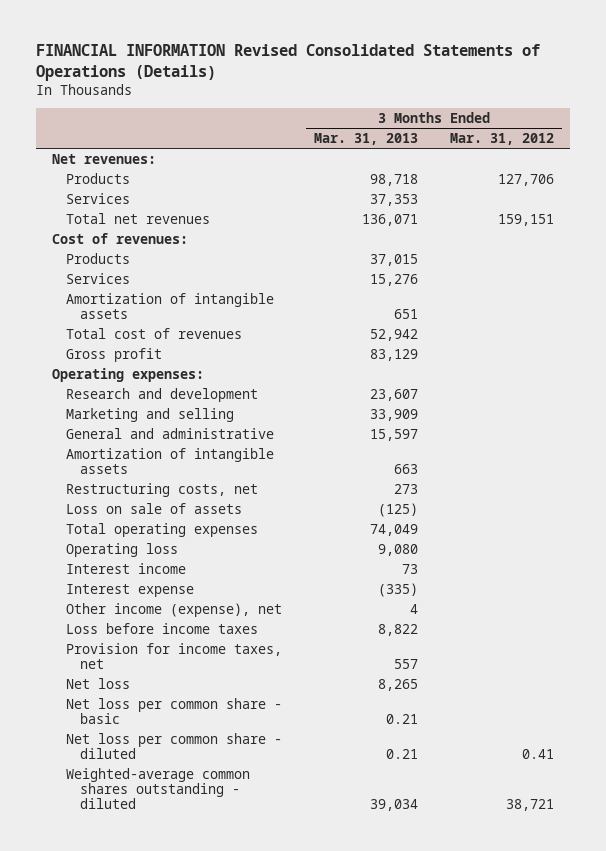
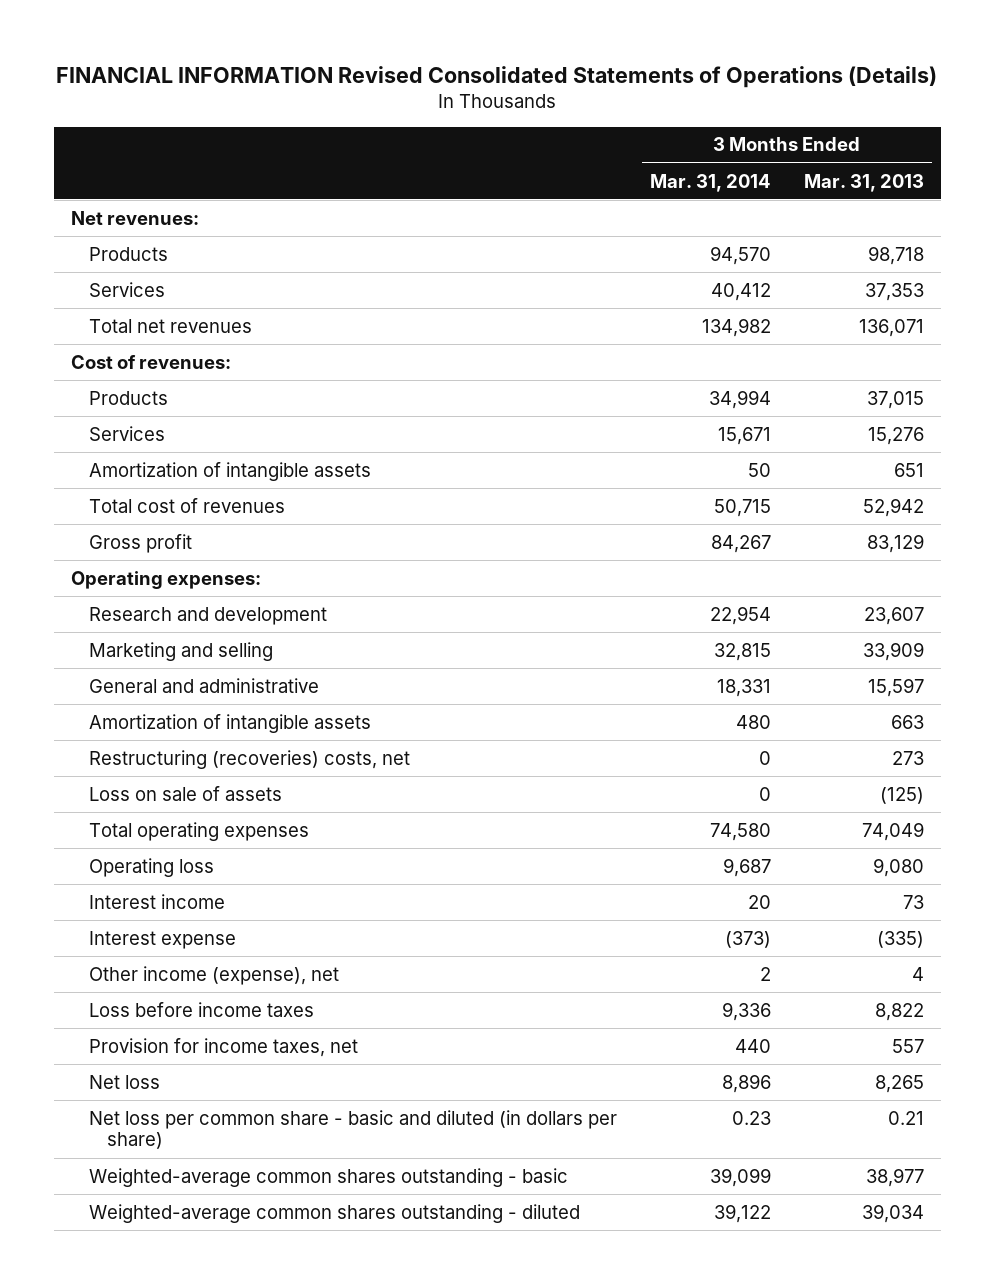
- | 3 Months Ended Mar. 31, 2013 | 3 Months Ended Mar. 31, 2012
+ | 3 Months Ended Mar. 31, 2014 | 3 Months Ended Mar. 31, 2013
- Restructuring costs, net | 273 |
+ Restructuring (recoveries) costs, net | 0 | 273
- Net loss per common share - basic | 0.21 |
- Net loss per common share - diluted | 0.21 | 0.41
+ Net loss per common share - basic and diluted (in dollars per share) | 0.23 | 0.21
+ Weighted-average common shares outstanding - basic | 39,099 | 38,977

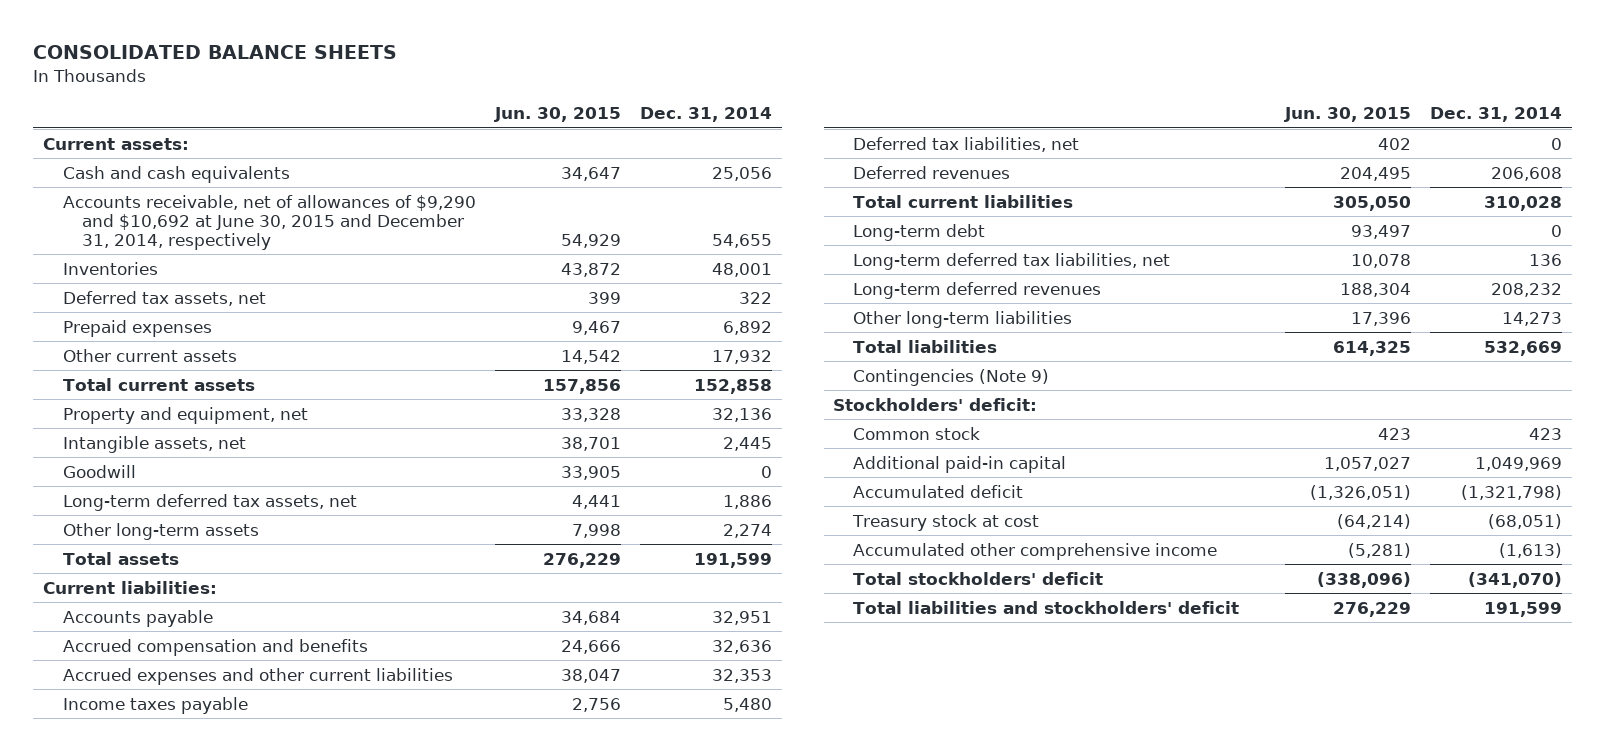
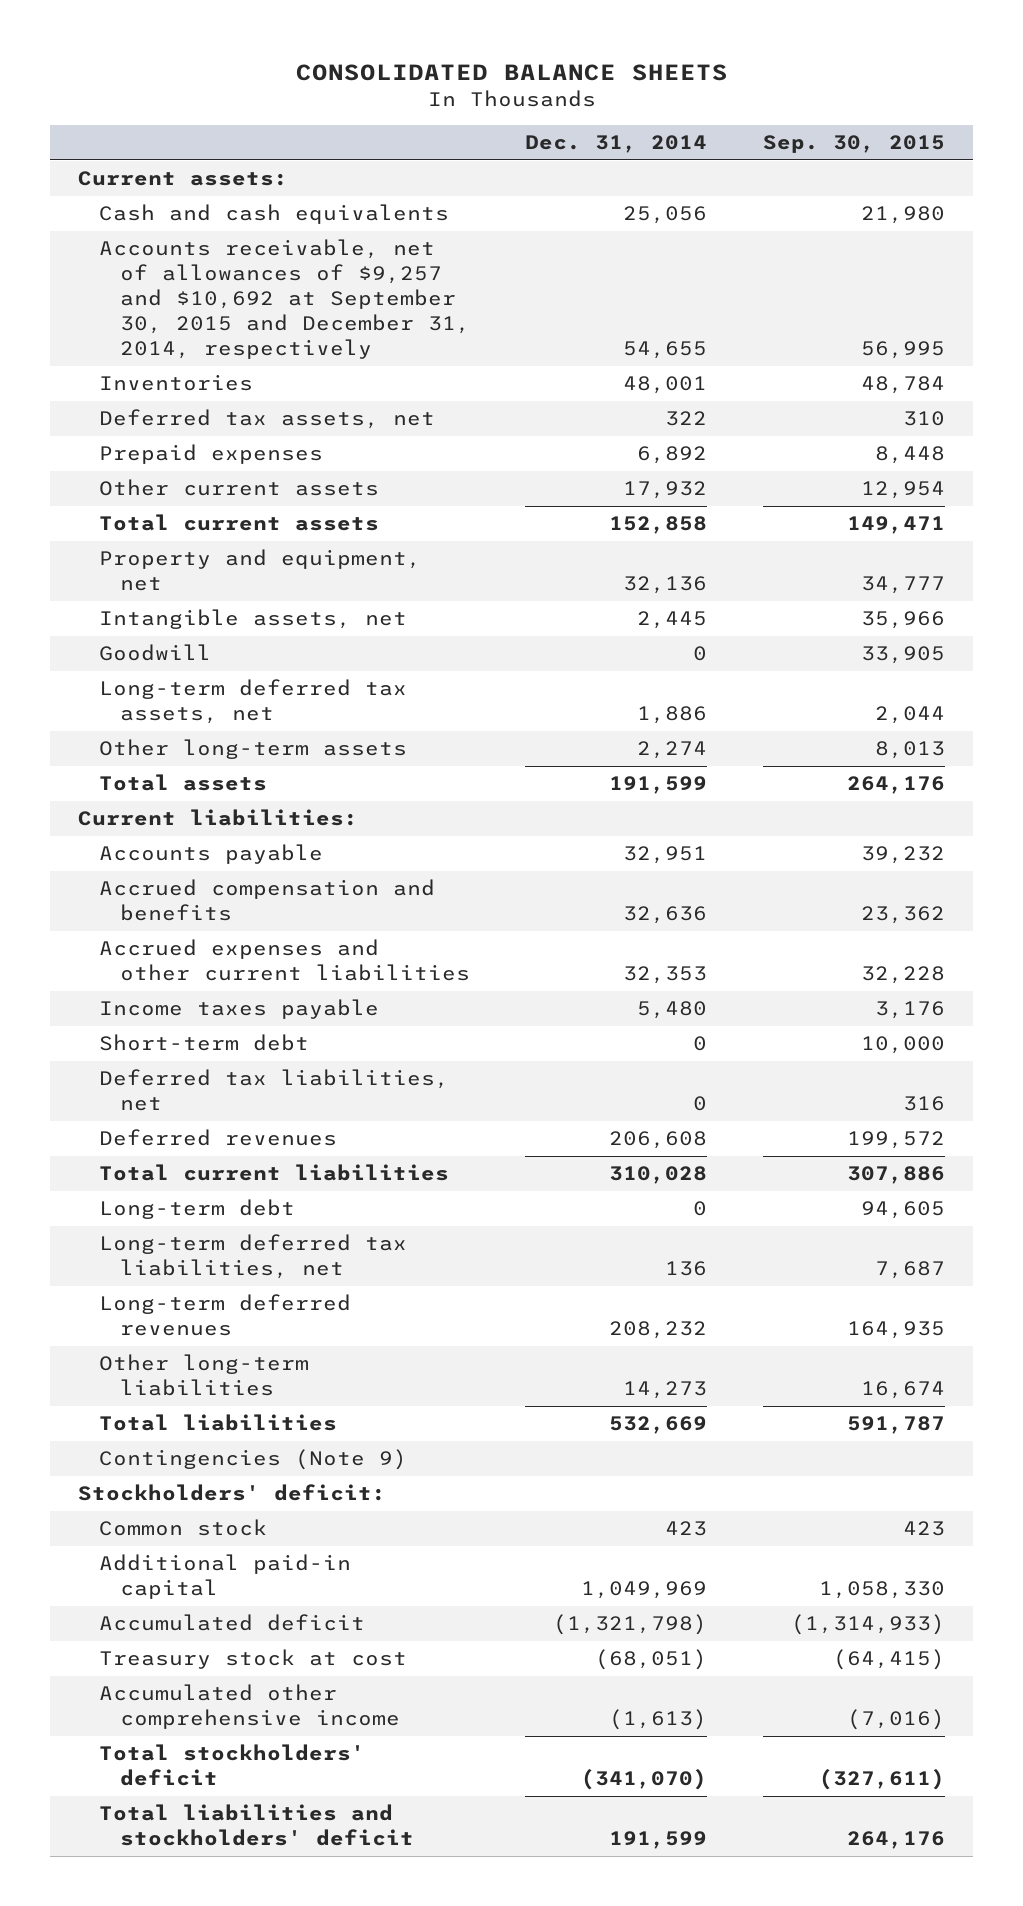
- | Jun. 30, 2015 | Dec. 31, 2014
+ | Dec. 31, 2014 | Sep. 30, 2015
- Accounts receivable, net of allowances of $9,290 and $10,692 at June 30, 2015 and December 31, 2014, respectively | 54,929 | 54,655
+ Accounts receivable, net of allowances of $9,257 and $10,692 at September 30, 2015 and December 31, 2014, respectively | 54,655 | 56,995
+ Short-term debt | 0 | 10,000

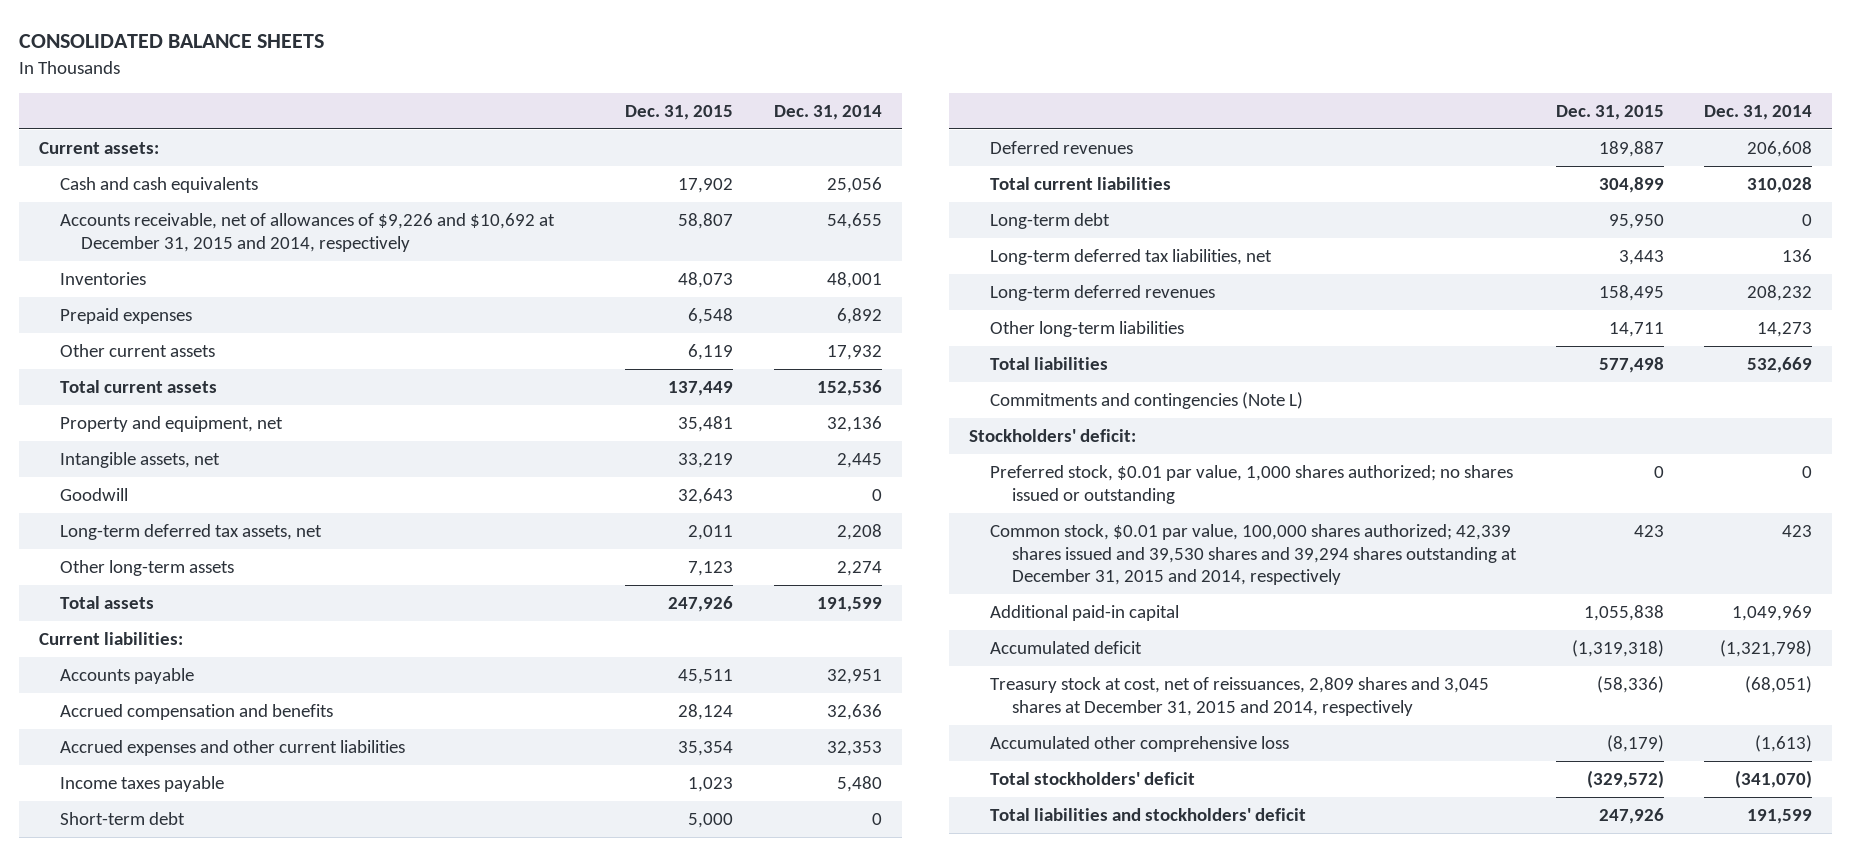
- | Dec. 31, 2014 | Sep. 30, 2015
+ | Dec. 31, 2015 | Dec. 31, 2014
- Accounts receivable, net of allowances of $9,257 and $10,692 at September 30, 2015 and December 31, 2014, respectively | 54,655 | 56,995
+ Accounts receivable, net of allowances of $9,226 and $10,692 at December 31, 2015 and 2014, respectively | 58,807 | 54,655
- Deferred tax assets, net | 322 | 310
- Total current assets | 152,858 | 149,471
+ Total current assets | 137,449 | 152,536
- Long-term deferred tax assets, net | 1,886 | 2,044
+ Long-term deferred tax assets, net | 2,011 | 2,208
- Deferred tax liabilities, net | 0 | 316
- Contingencies (Note 9)
+ Commitments and contingencies (Note L)
- Common stock | 423 | 423
+ Preferred stock, $0.01 par value, 1,000 shares authorized; no shares issued or outstanding | 0 | 0
+ Common stock, $0.01 par value, 100,000 shares authorized; 42,339 shares issued and 39,530 shares and 39,294 shares outstanding at December 31, 2015 and 2014, respectively | 423 | 423
- Treasury stock at cost | (68,051) | (64,415)
- Accumulated other comprehensive income | (1,613) | (7,016)
+ Treasury stock at cost, net of reissuances, 2,809 shares and 3,045 shares at December 31, 2015 and 2014, respectively | (58,336) | (68,051)
+ Accumulated other comprehensive loss | (8,179) | (1,613)

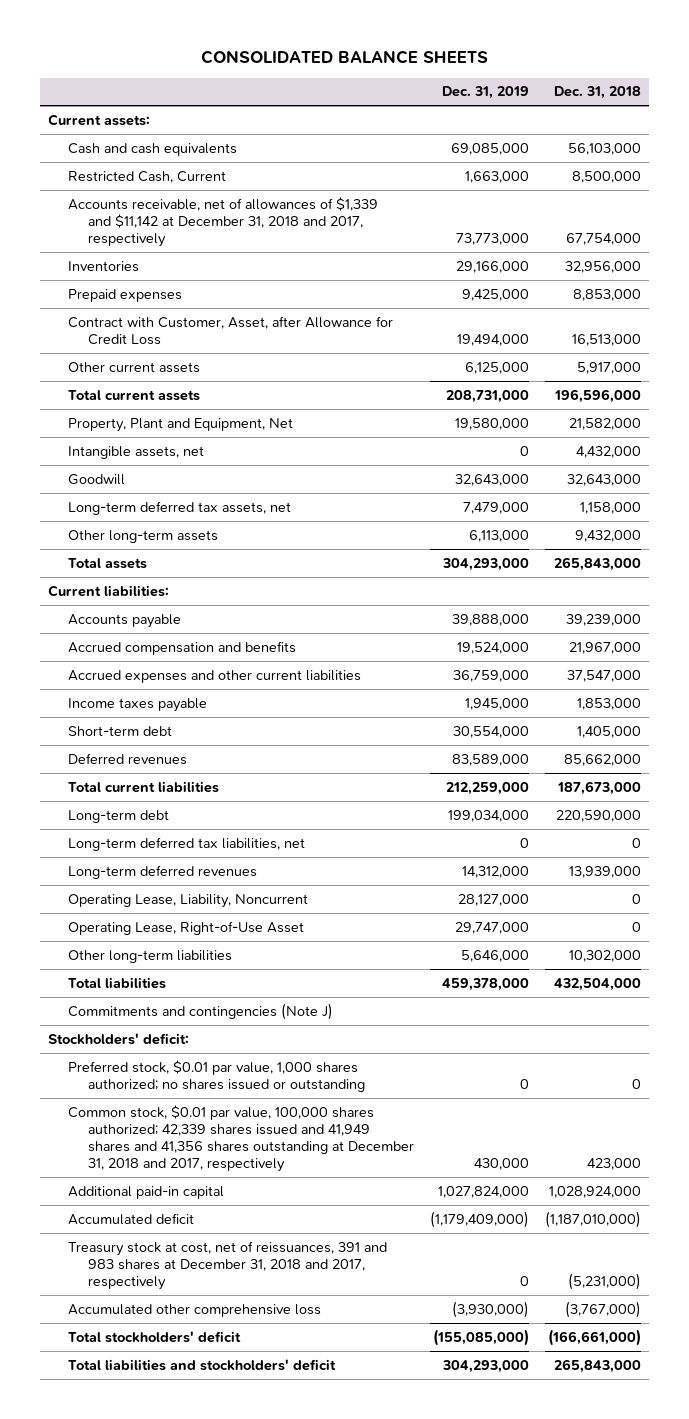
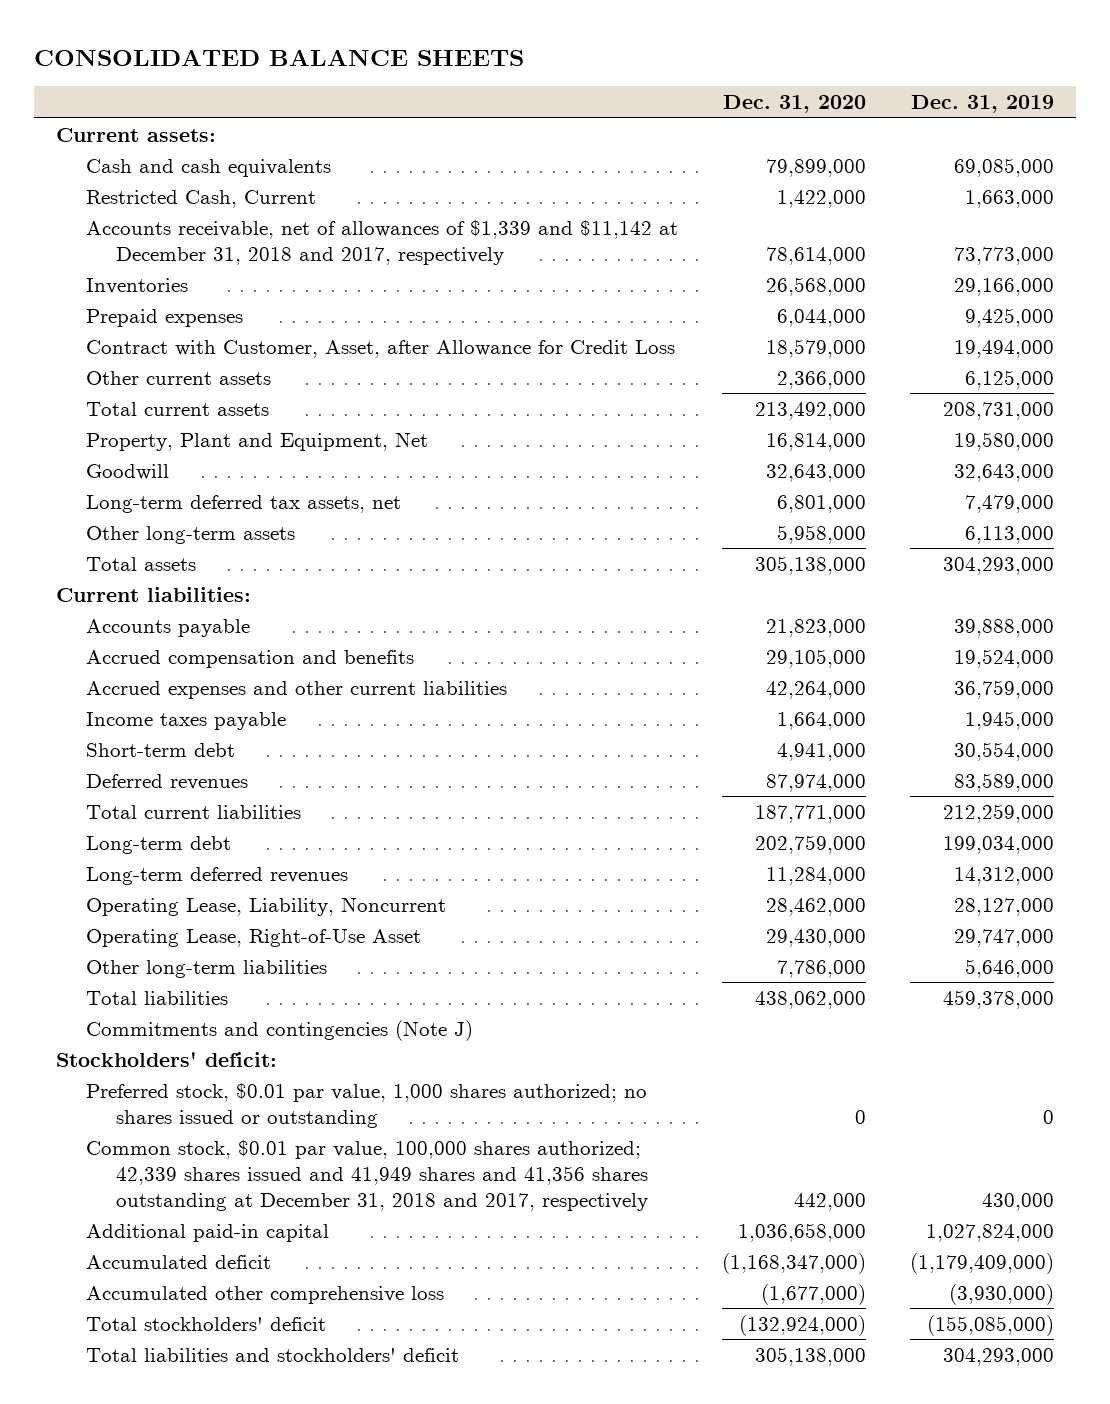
- | Dec. 31, 2019 | Dec. 31, 2018
+ | Dec. 31, 2020 | Dec. 31, 2019
- Intangible assets, net | 0 | 4,432,000
- Long-term deferred tax liabilities, net | 0 | 0
- Treasury stock at cost, net of reissuances, 391 and 983 shares at December 31, 2018 and 2017, respectively | 0 | (5,231,000)

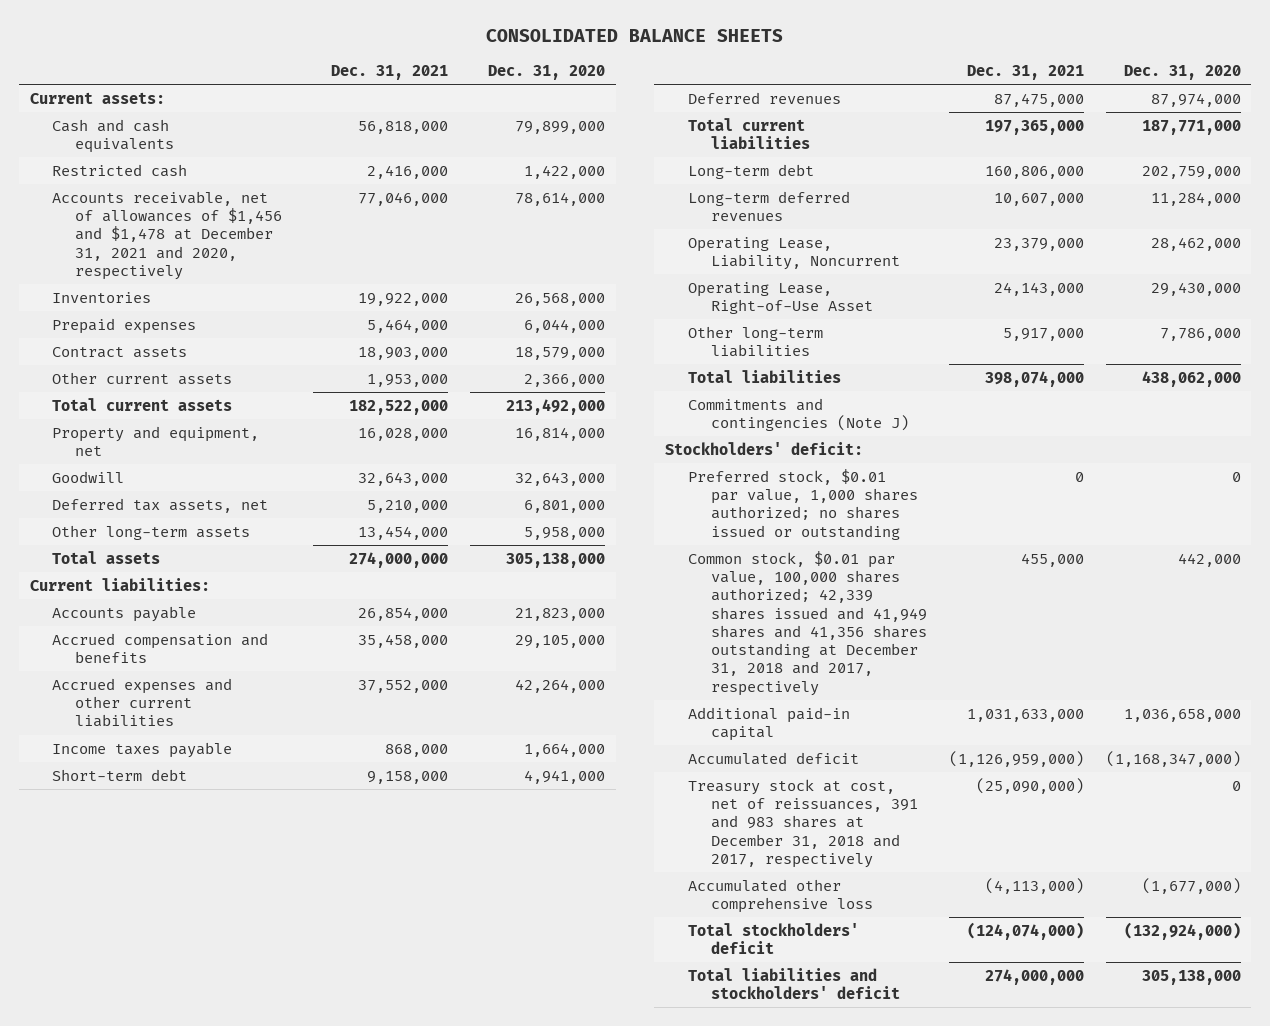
- | Dec. 31, 2020 | Dec. 31, 2019
+ | Dec. 31, 2021 | Dec. 31, 2020
- Restricted Cash, Current | 1,422,000 | 1,663,000
- Accounts receivable, net of allowances of $1,339 and $11,142 at December 31, 2018 and 2017, respectively | 78,614,000 | 73,773,000
+ Restricted cash | 2,416,000 | 1,422,000
+ Accounts receivable, net of allowances of $1,456 and $1,478 at December 31, 2021 and 2020, respectively | 77,046,000 | 78,614,000
- Contract with Customer, Asset, after Allowance for Credit Loss | 18,579,000 | 19,494,000
+ Contract assets | 18,903,000 | 18,579,000
- Property, Plant and Equipment, Net | 16,814,000 | 19,580,000
+ Property and equipment, net | 16,028,000 | 16,814,000
- Long-term deferred tax assets, net | 6,801,000 | 7,479,000
+ Deferred tax assets, net | 5,210,000 | 6,801,000
+ Treasury stock at cost, net of reissuances, 391 and 983 shares at December 31, 2018 and 2017, respectively | (25,090,000) | 0

